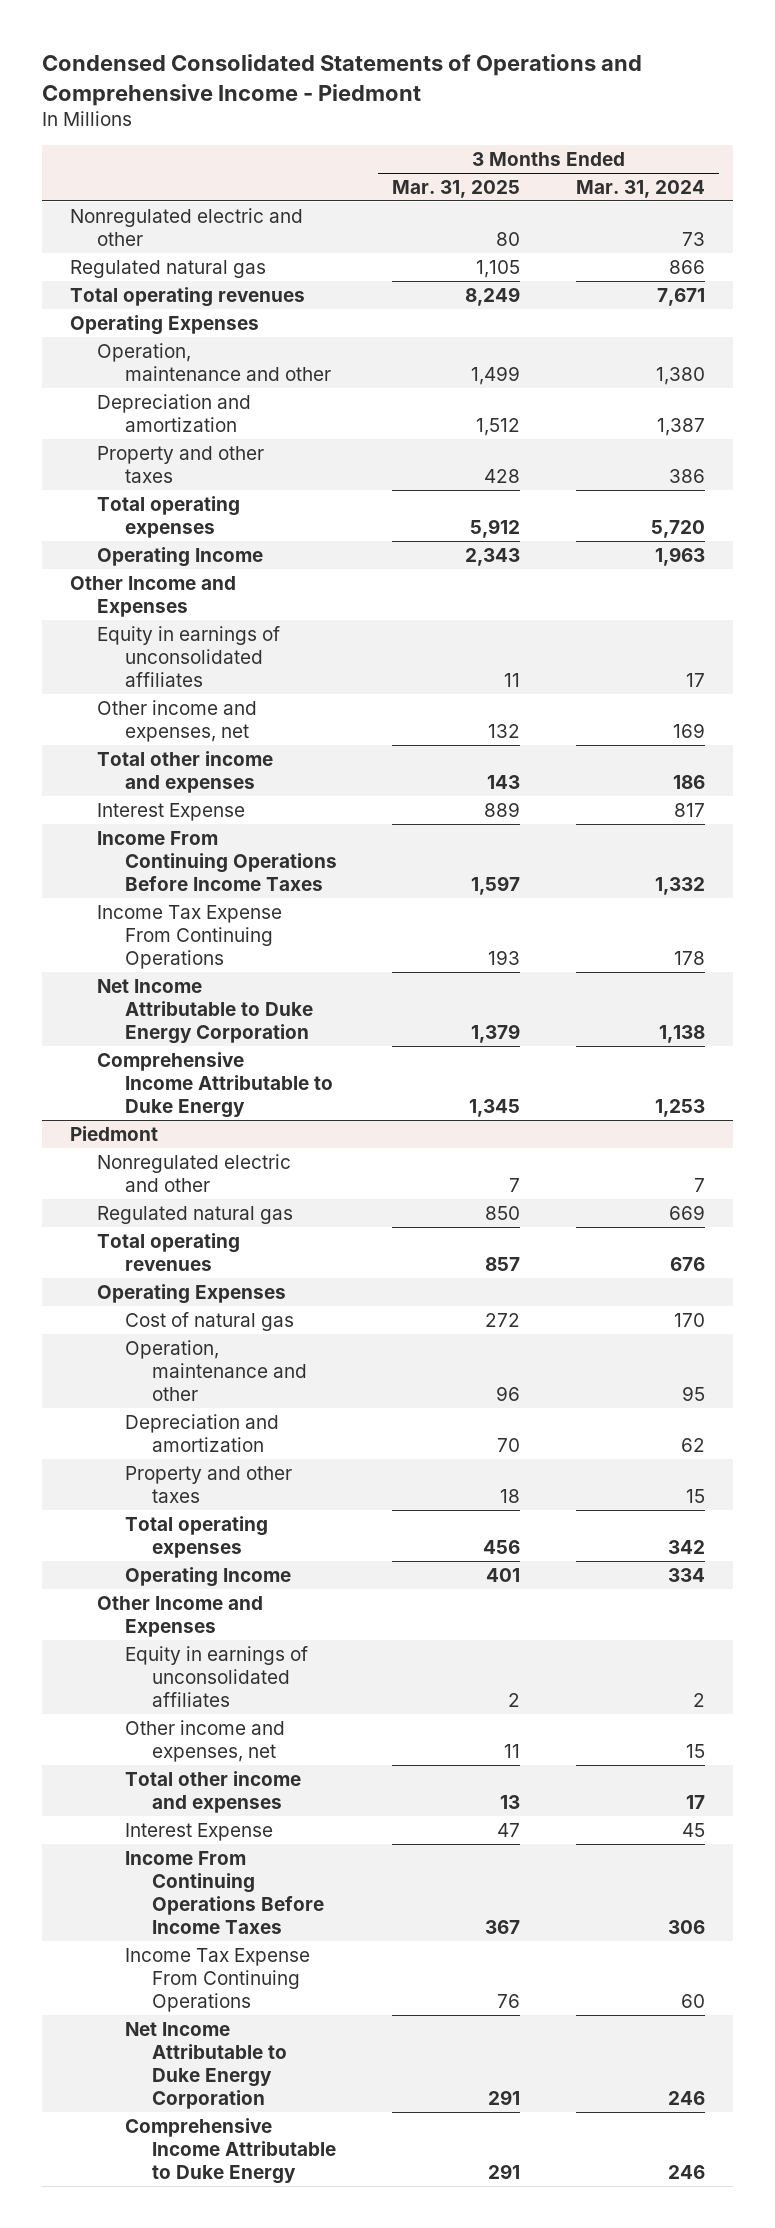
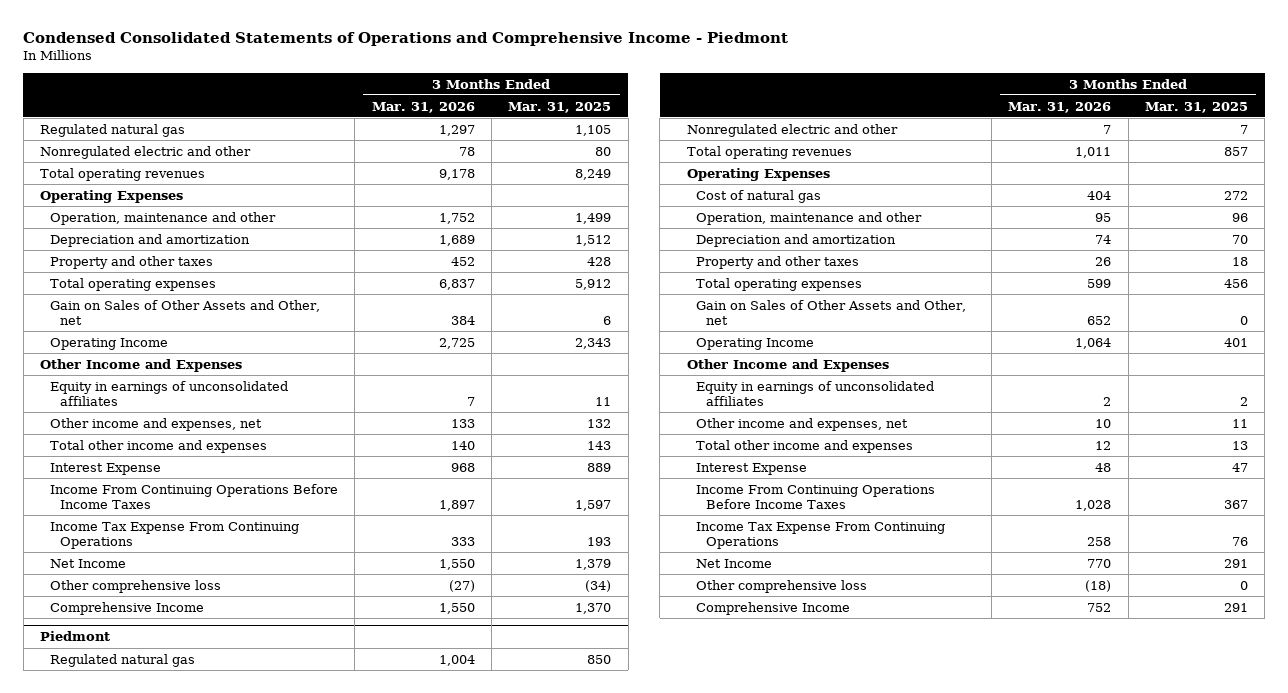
- | 3 Months Ended Mar. 31, 2025 | 3 Months Ended Mar. 31, 2024
+ | 3 Months Ended Mar. 31, 2026 | 3 Months Ended Mar. 31, 2025
moved down: Nonregulated electric and other | 78 | 80
+ Gain on Sales of Other Assets and Other, net | 384 | 6
- Net Income Attributable to Duke Energy Corporation | 1,379 | 1,138
- Comprehensive Income Attributable to Duke Energy | 1,345 | 1,253
+ Net Income | 1,550 | 1,379
+ Other comprehensive loss | (27) | (34)
+ Comprehensive Income | 1,550 | 1,370
@ Piedmont
moved down: Nonregulated electric and other | 7 | 7
+ Gain on Sales of Other Assets and Other, net | 652 | 0
- Net Income Attributable to Duke Energy Corporation | 291 | 246
- Comprehensive Income Attributable to Duke Energy | 291 | 246
+ Net Income | 770 | 291
+ Other comprehensive loss | (18) | 0
+ Comprehensive Income | 752 | 291

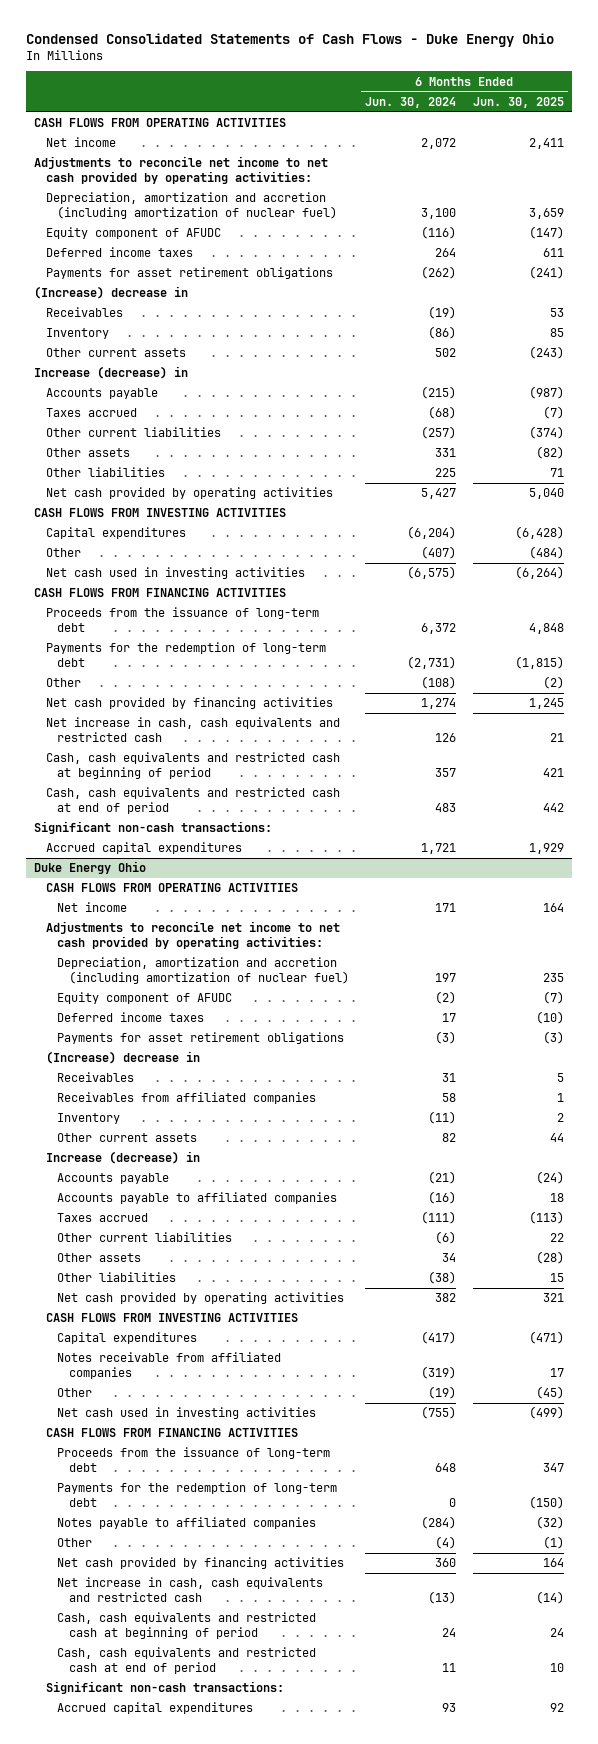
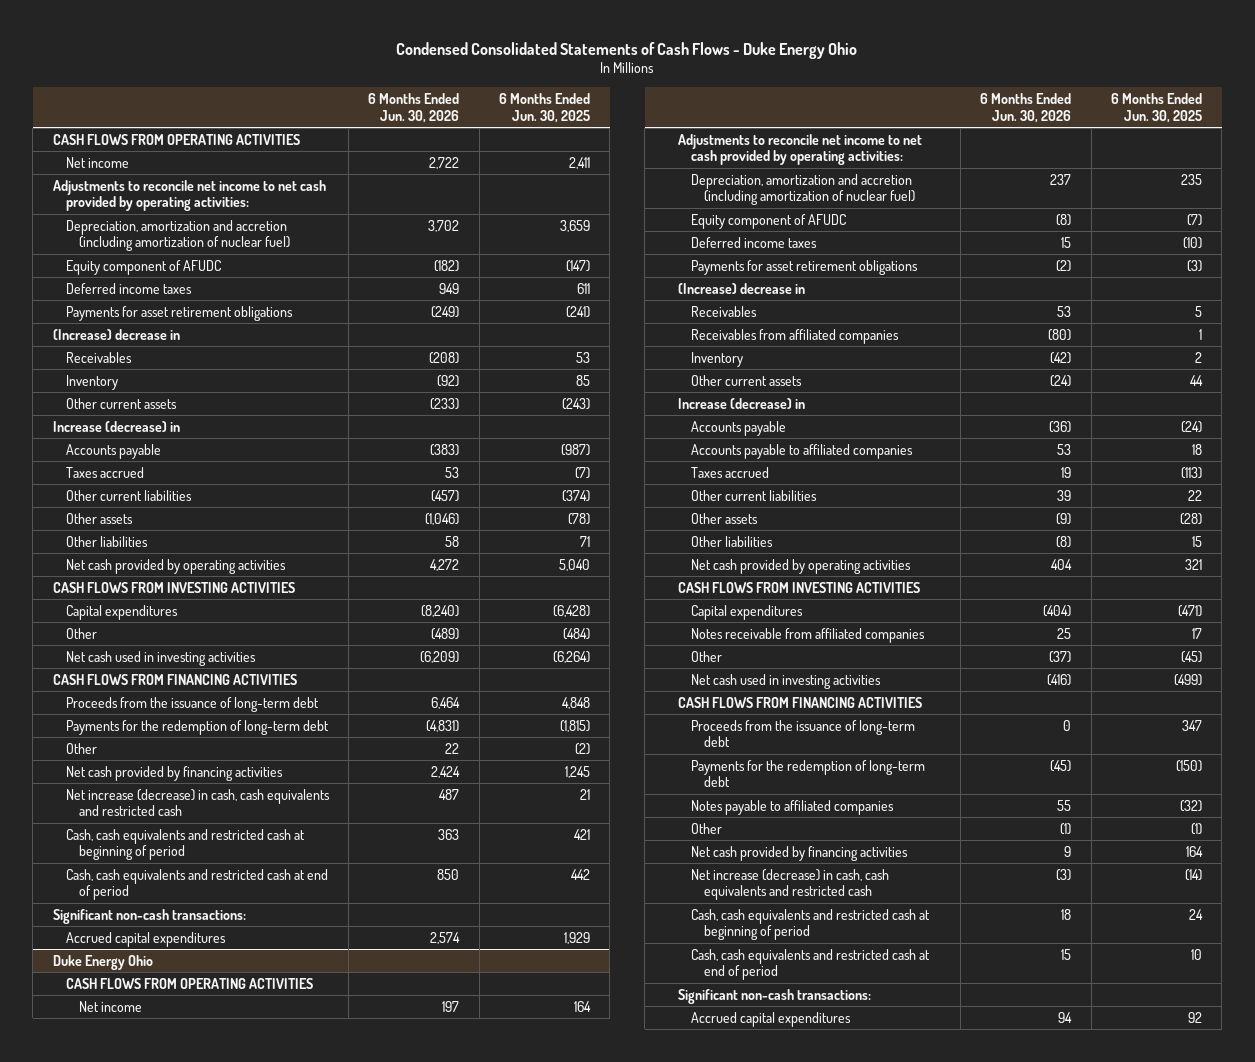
- | 6 Months Ended Jun. 30, 2024 | 6 Months Ended Jun. 30, 2025
+ | 6 Months Ended Jun. 30, 2026 | 6 Months Ended Jun. 30, 2025
- Other assets | 331 | (82)
+ Other assets | (1,046) | (78)
- Net increase in cash, cash equivalents and restricted cash | 126 | 21
+ Net increase (decrease) in cash, cash equivalents and restricted cash | 487 | 21
@ Duke Energy Ohio
- Net increase in cash, cash equivalents and restricted cash | (13) | (14)
+ Net increase (decrease) in cash, cash equivalents and restricted cash | (3) | (14)

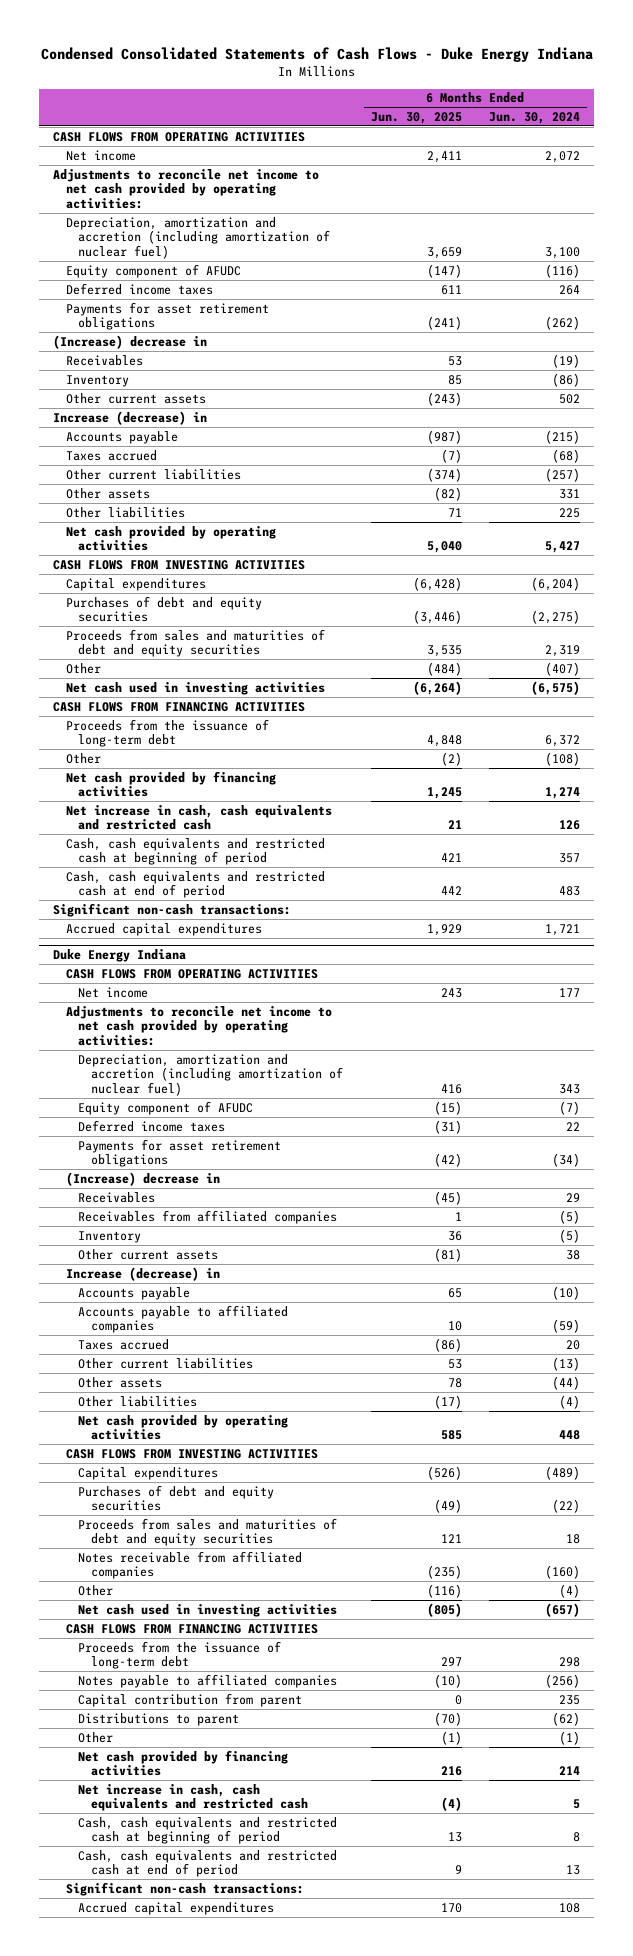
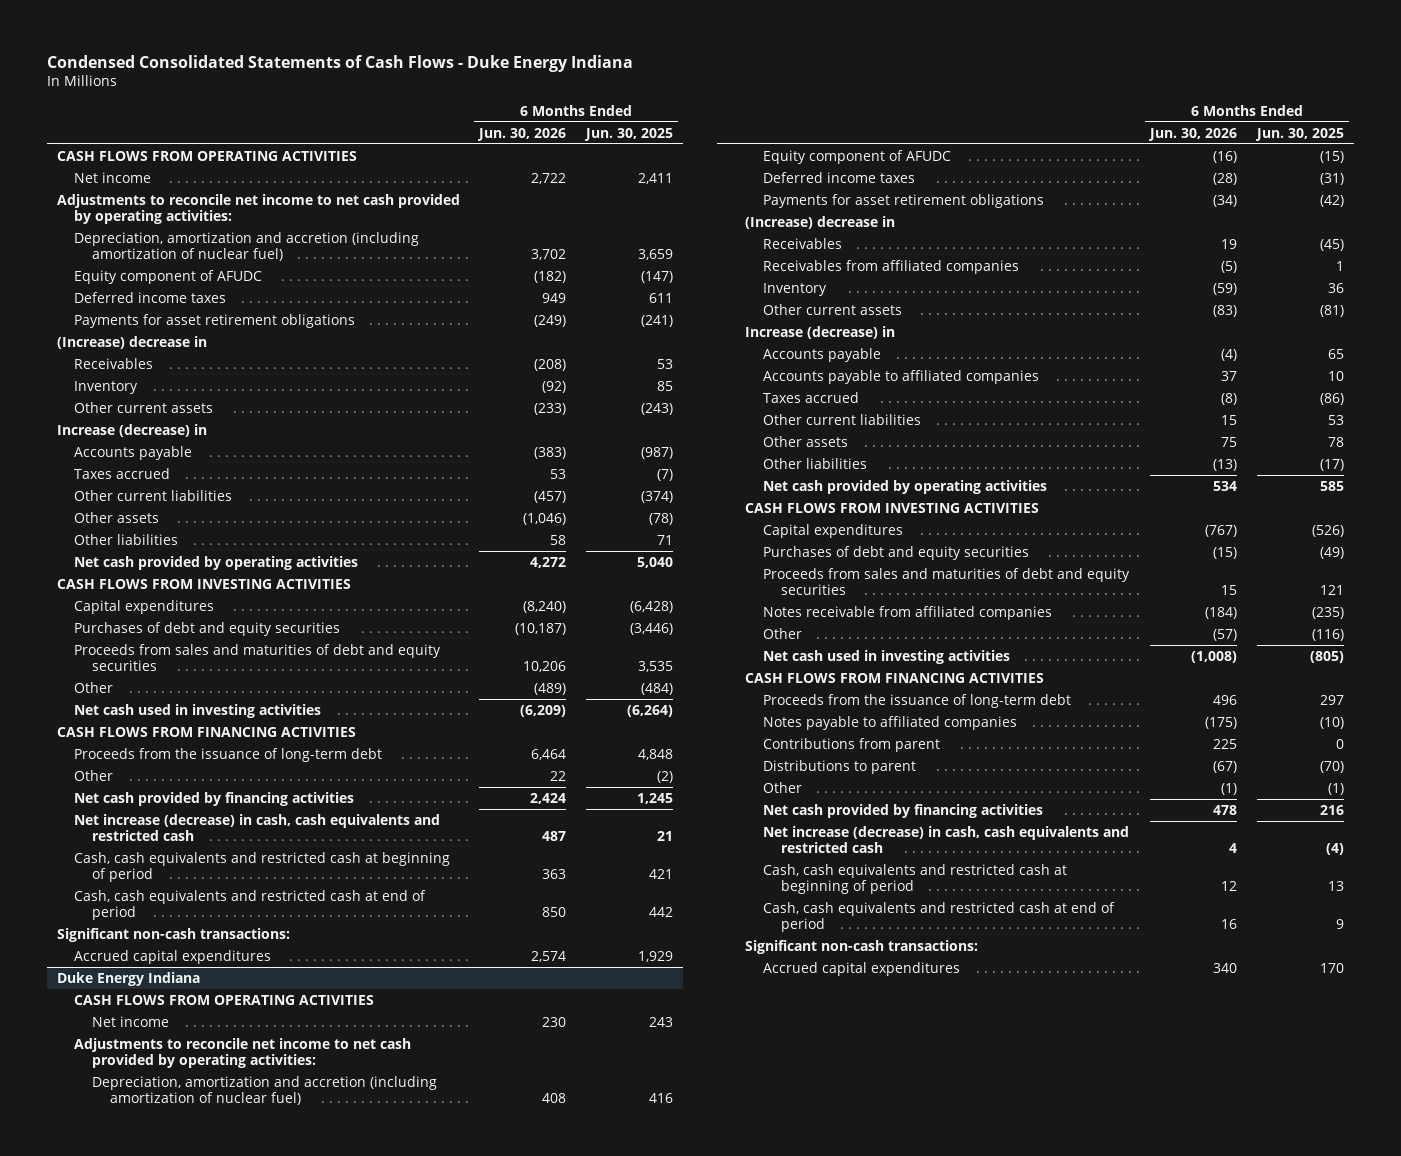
- | 6 Months Ended Jun. 30, 2025 | 6 Months Ended Jun. 30, 2024
+ | 6 Months Ended Jun. 30, 2026 | 6 Months Ended Jun. 30, 2025
- Other assets | (82) | 331
+ Other assets | (1,046) | (78)
- Net increase in cash, cash equivalents and restricted cash | 21 | 126
+ Net increase (decrease) in cash, cash equivalents and restricted cash | 487 | 21
@ Duke Energy Indiana
- Capital contribution from parent | 0 | 235
+ Contributions from parent | 225 | 0
- Net increase in cash, cash equivalents and restricted cash | (4) | 5
+ Net increase (decrease) in cash, cash equivalents and restricted cash | 4 | (4)

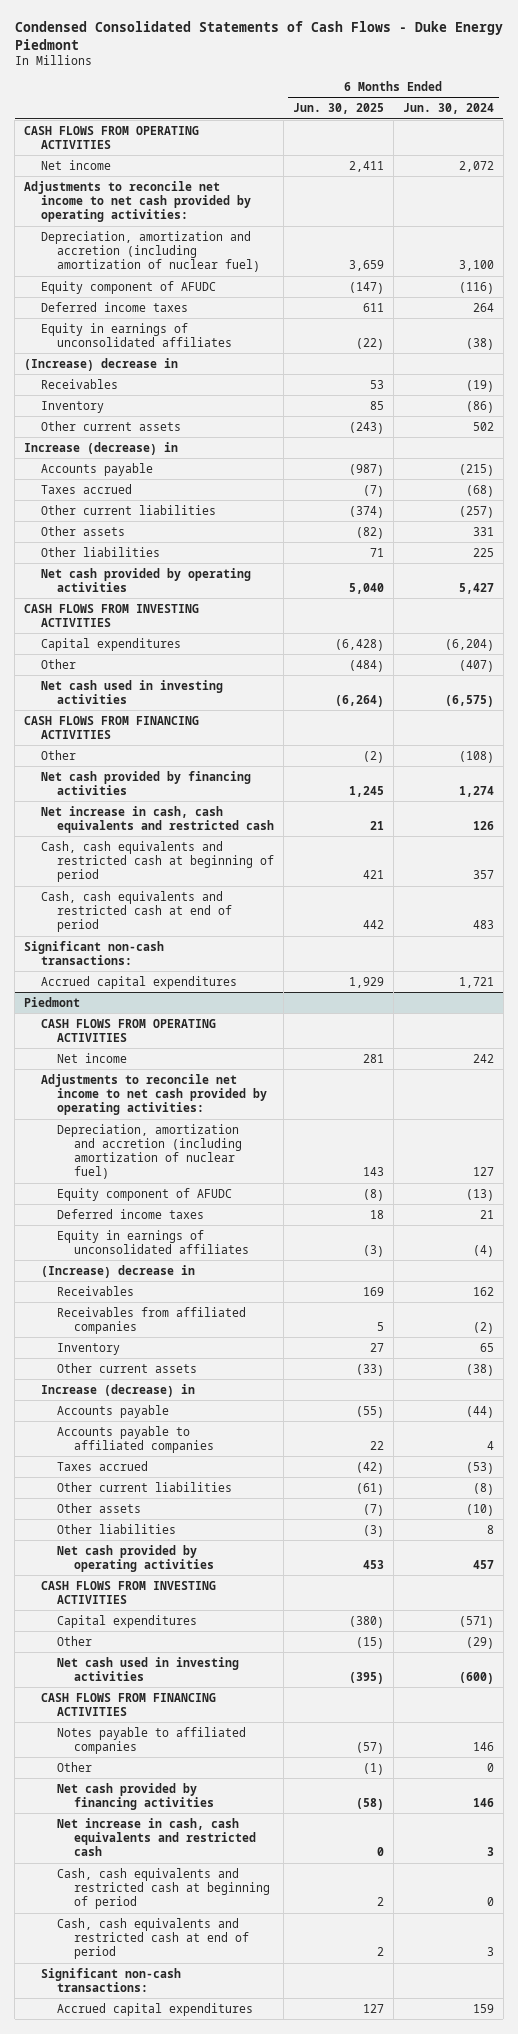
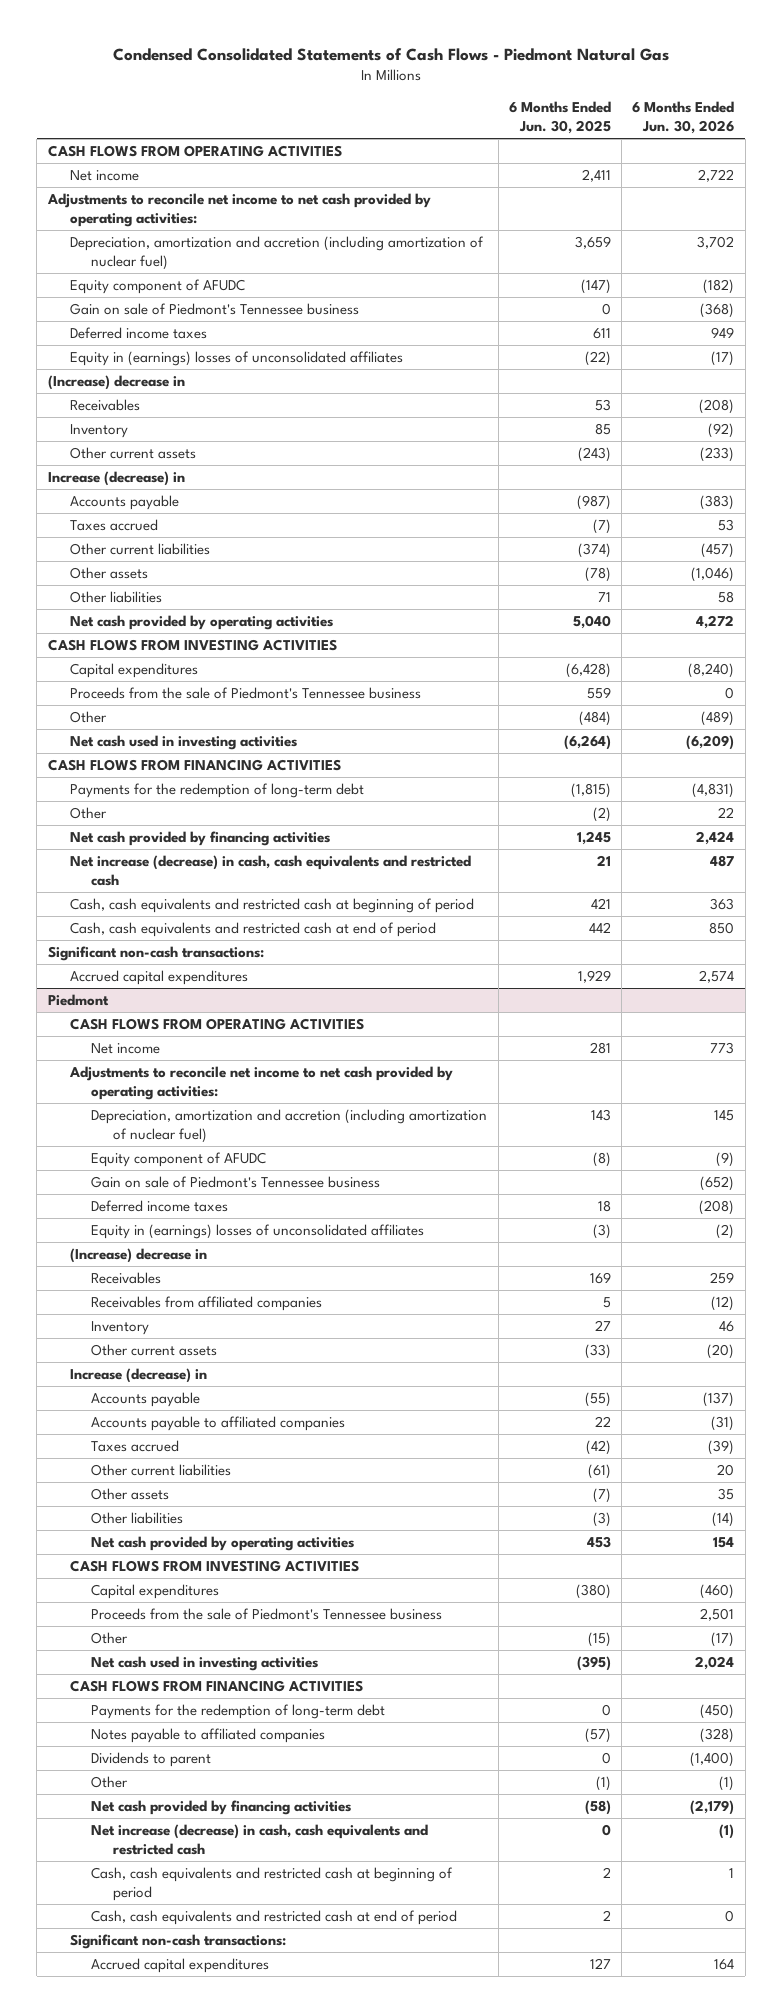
- Condensed Consolidated Statements of Cash Flows - Duke Energy Piedmont
+ Condensed Consolidated Statements of Cash Flows - Piedmont Natural Gas
- | 6 Months Ended Jun. 30, 2025 | 6 Months Ended Jun. 30, 2024
+ | 6 Months Ended Jun. 30, 2025 | 6 Months Ended Jun. 30, 2026
+ Gain on sale of Piedmont's Tennessee business | 0 | (368)
- Equity in earnings of unconsolidated affiliates | (22) | (38)
+ Equity in (earnings) losses of unconsolidated affiliates | (22) | (17)
- Other assets | (82) | 331
+ Other assets | (78) | (1,046)
+ Proceeds from the sale of Piedmont's Tennessee business | 559 | 0
+ Payments for the redemption of long-term debt | (1,815) | (4,831)
- Net increase in cash, cash equivalents and restricted cash | 21 | 126
+ Net increase (decrease) in cash, cash equivalents and restricted cash | 21 | 487
@ Piedmont
+ Gain on sale of Piedmont's Tennessee business | | (652)
- Equity in earnings of unconsolidated affiliates | (3) | (4)
+ Equity in (earnings) losses of unconsolidated affiliates | (3) | (2)
+ Proceeds from the sale of Piedmont's Tennessee business | | 2,501
+ Payments for the redemption of long-term debt | 0 | (450)
+ Dividends to parent | 0 | (1,400)
- Net increase in cash, cash equivalents and restricted cash | 0 | 3
+ Net increase (decrease) in cash, cash equivalents and restricted cash | 0 | (1)

